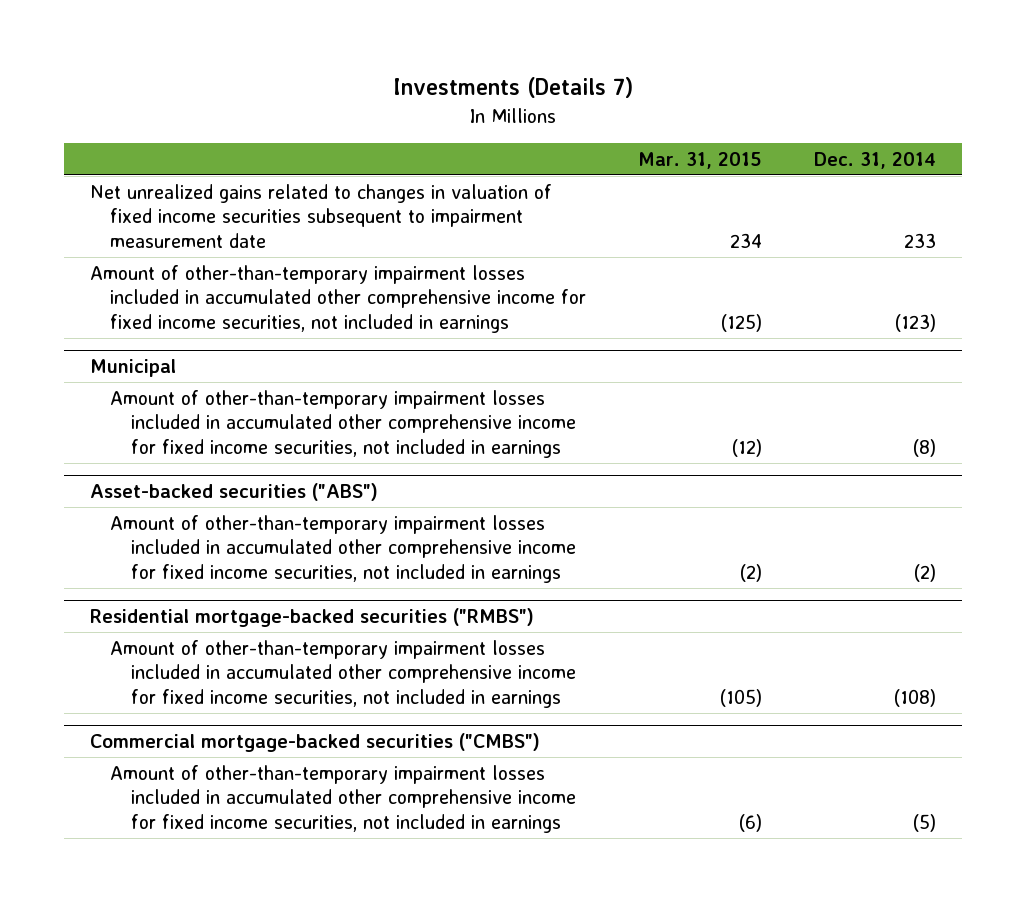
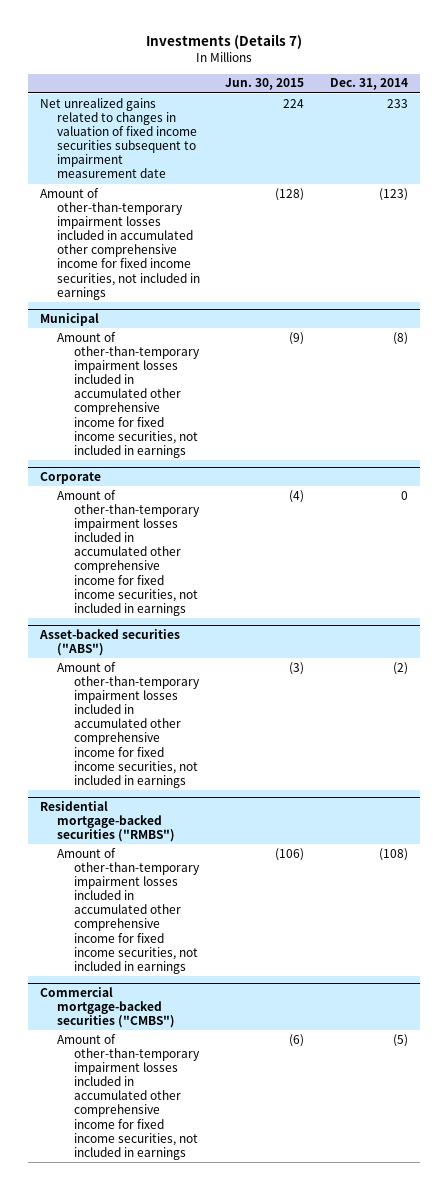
- | Mar. 31, 2015 | Dec. 31, 2014
+ | Jun. 30, 2015 | Dec. 31, 2014
+ Corporate
+ Amount of other-than-temporary impairment losses included in accumulated other comprehensive income for fixed income securities, not included in earnings | (4) | 0

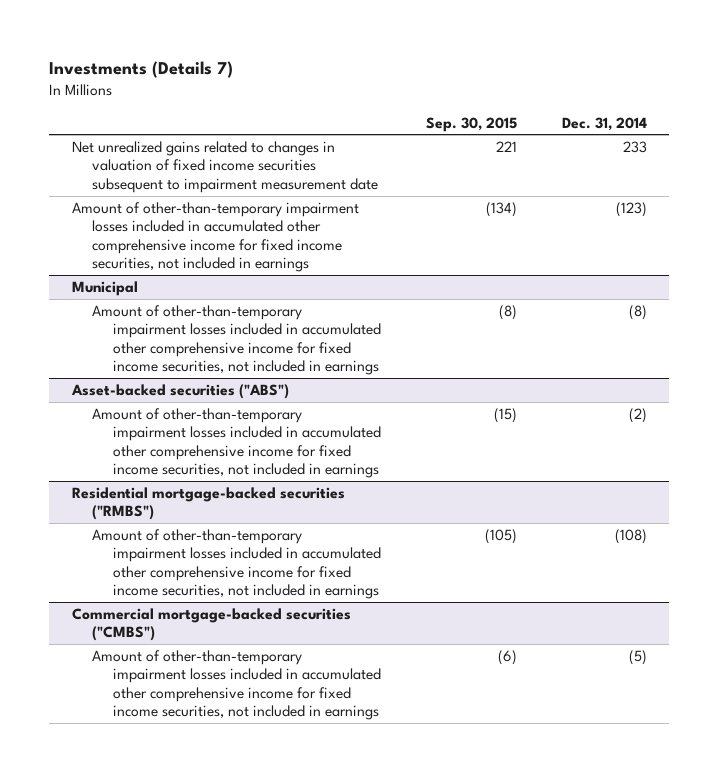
- | Jun. 30, 2015 | Dec. 31, 2014
+ | Sep. 30, 2015 | Dec. 31, 2014
- Corporate
- Amount of other-than-temporary impairment losses included in accumulated other comprehensive income for fixed income securities, not included in earnings | (4) | 0

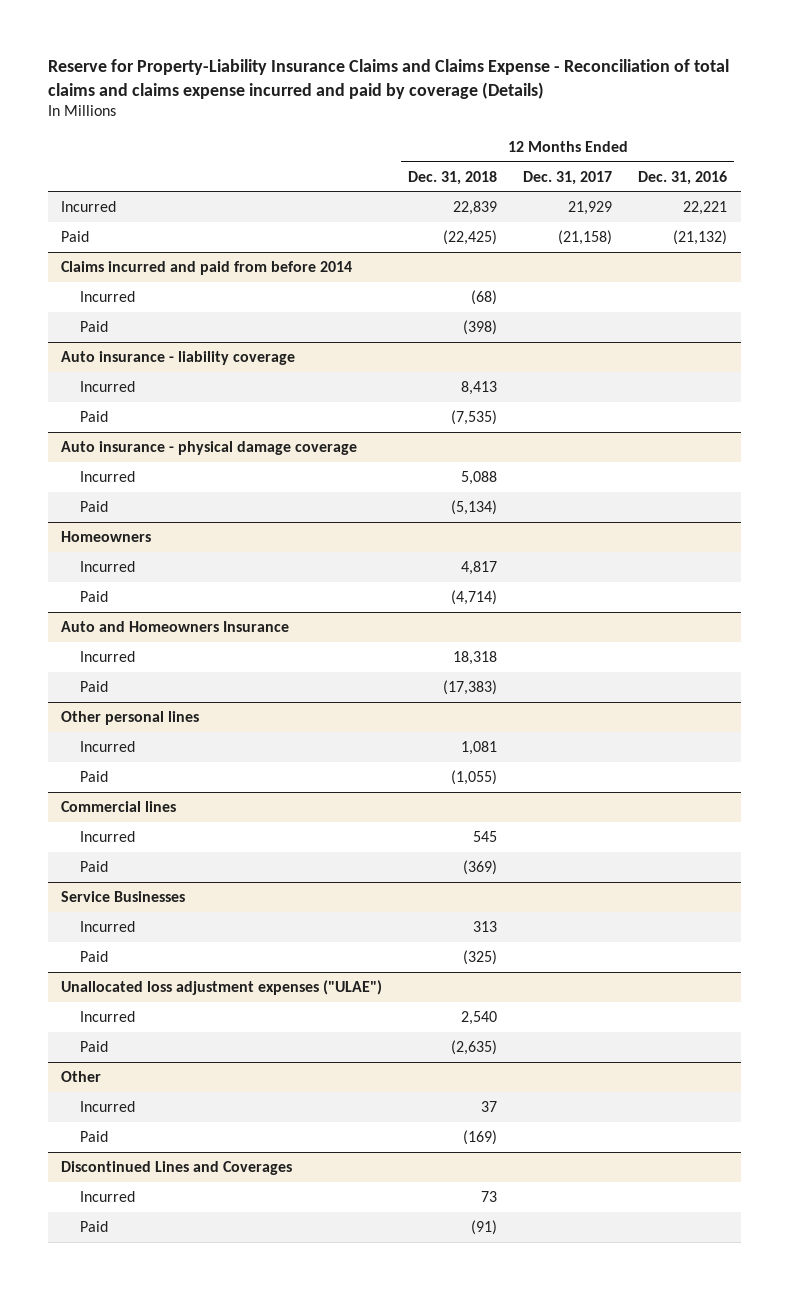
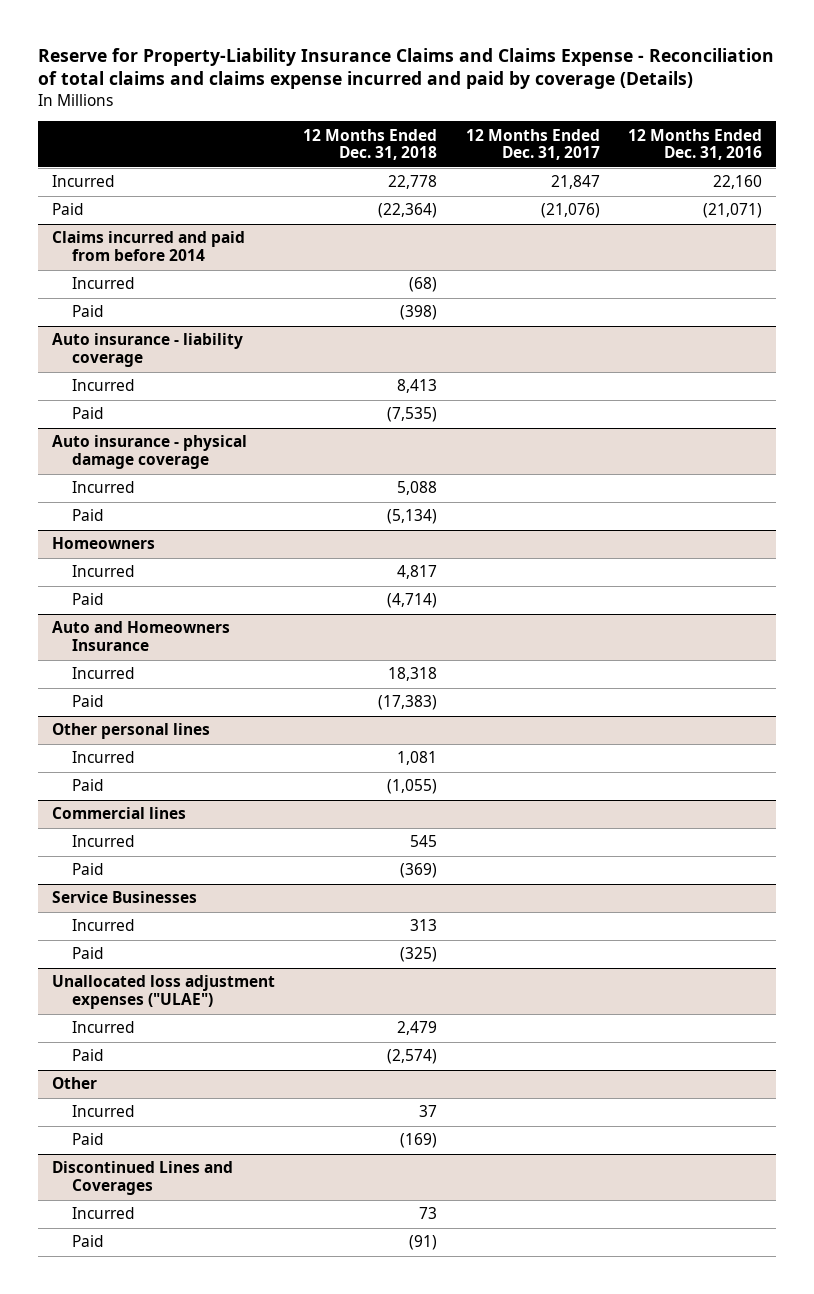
- Incurred | 22,839 | 21,929 | 22,221
- Paid | (22,425) | (21,158) | (21,132)
+ Incurred | 22,778 | 21,847 | 22,160
+ Paid | (22,364) | (21,076) | (21,071)
@ Unallocated loss adjustment expenses ("ULAE")
- Incurred | 2,540 | |
- Paid | (2,635) | |
+ Incurred | 2,479 | |
+ Paid | (2,574) | |

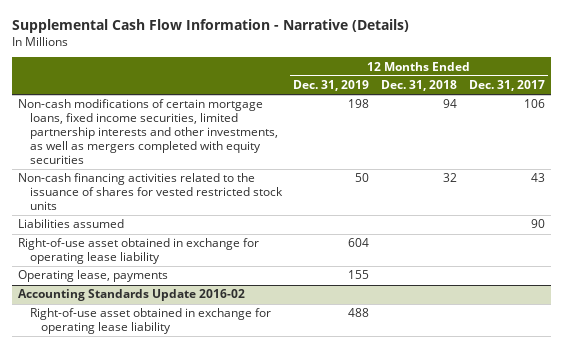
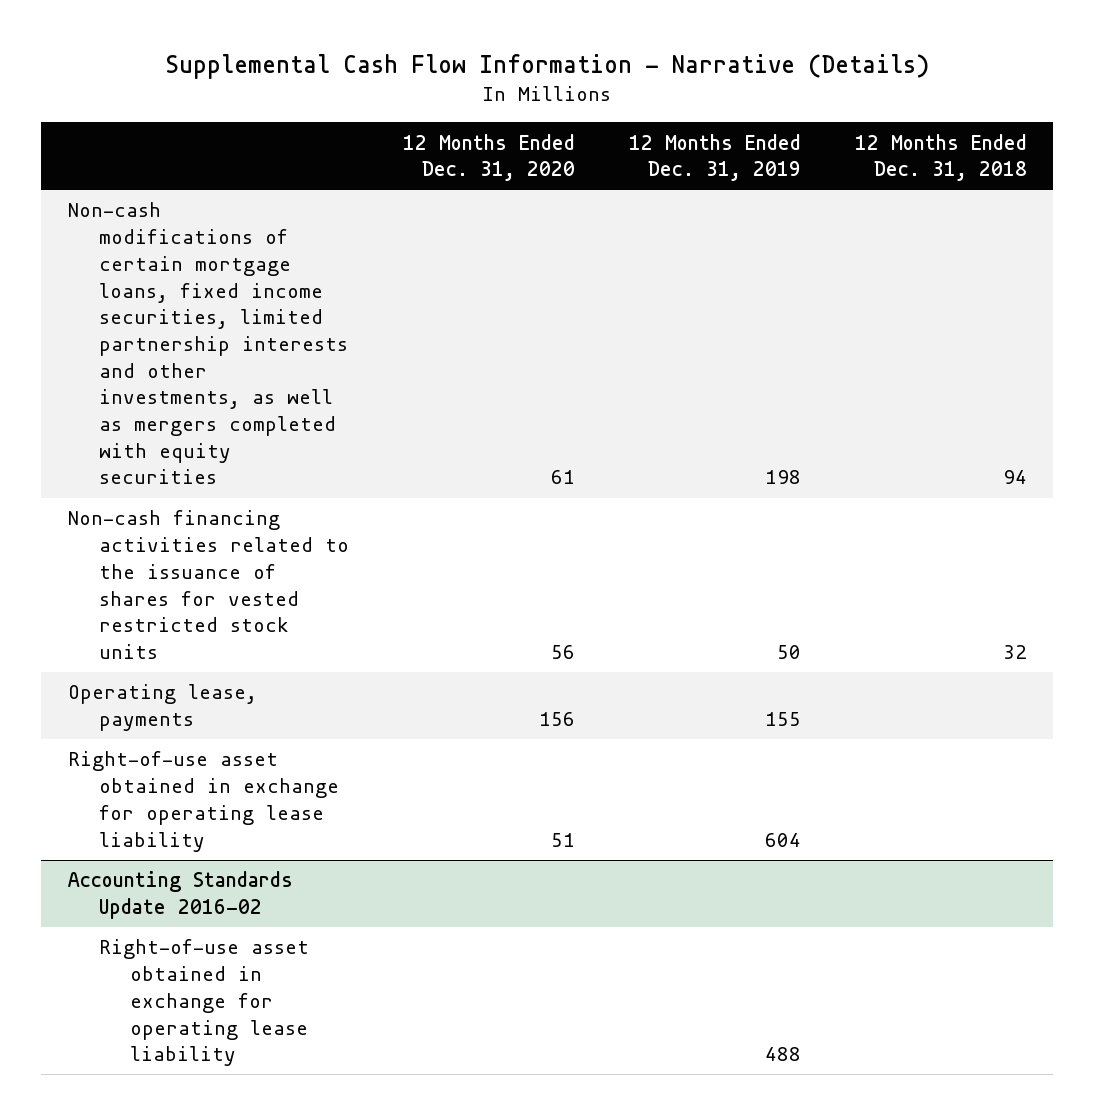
- | 12 Months Ended Dec. 31, 2019 | 12 Months Ended Dec. 31, 2018 | 12 Months Ended Dec. 31, 2017
+ | 12 Months Ended Dec. 31, 2020 | 12 Months Ended Dec. 31, 2019 | 12 Months Ended Dec. 31, 2018
- Liabilities assumed | | | 90
moved down: Right-of-use asset obtained in exchange for operating lease liability | 51 | 604 |

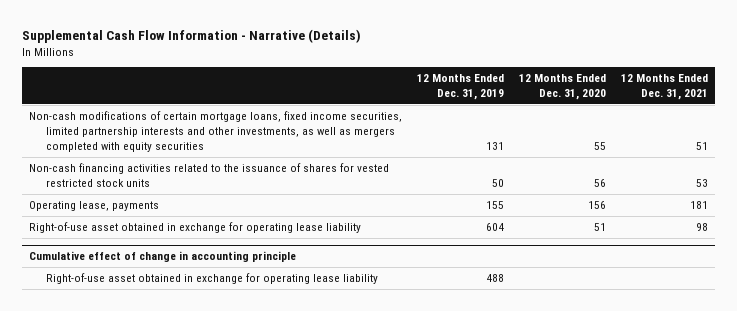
- | 12 Months Ended Dec. 31, 2020 | 12 Months Ended Dec. 31, 2019 | 12 Months Ended Dec. 31, 2018
+ | 12 Months Ended Dec. 31, 2019 | 12 Months Ended Dec. 31, 2020 | 12 Months Ended Dec. 31, 2021
- Non-cash modifications of certain mortgage loans, fixed income securities, limited partnership interests and other investments, as well as mergers completed with equity securities | 61 | 198 | 94
+ Non-cash modifications of certain mortgage loans, fixed income securities, limited partnership interests and other investments, as well as mergers completed with equity securities | 131 | 55 | 51
- Accounting Standards Update 2016-02
+ Cumulative effect of change in accounting principle

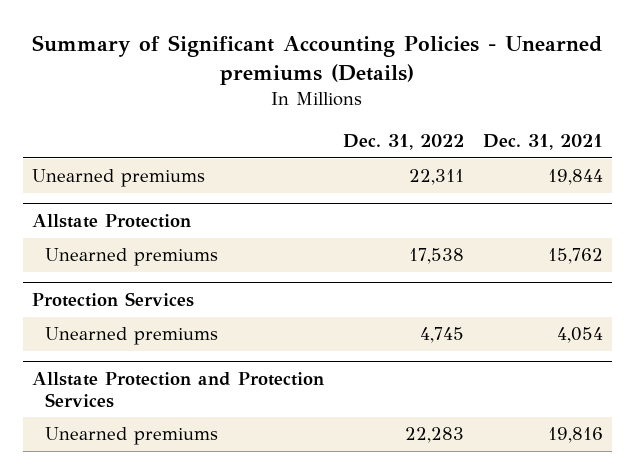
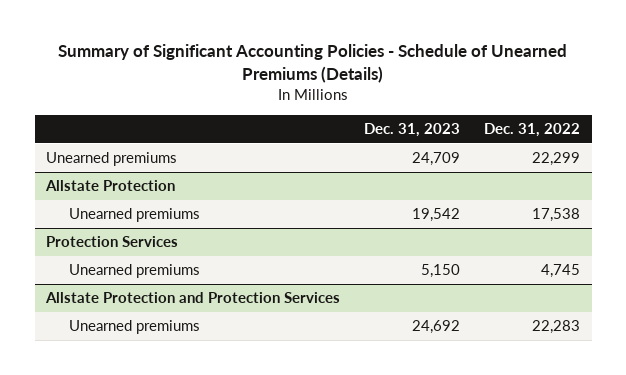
- Summary of Significant Accounting Policies - Unearned premiums (Details)
+ Summary of Significant Accounting Policies - Schedule of Unearned Premiums (Details)
- | Dec. 31, 2022 | Dec. 31, 2021
+ | Dec. 31, 2023 | Dec. 31, 2022
- Unearned premiums | 22,311 | 19,844
+ Unearned premiums | 24,709 | 22,299

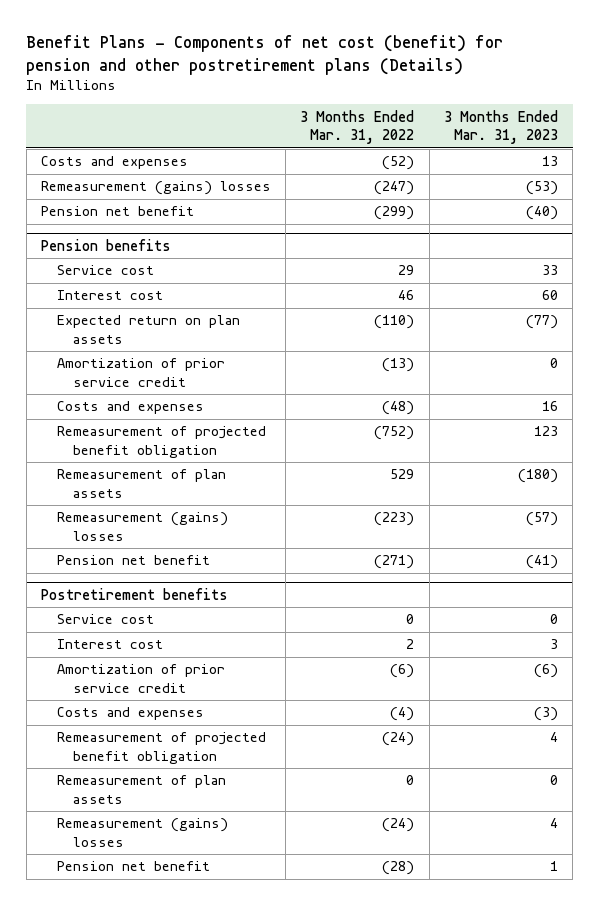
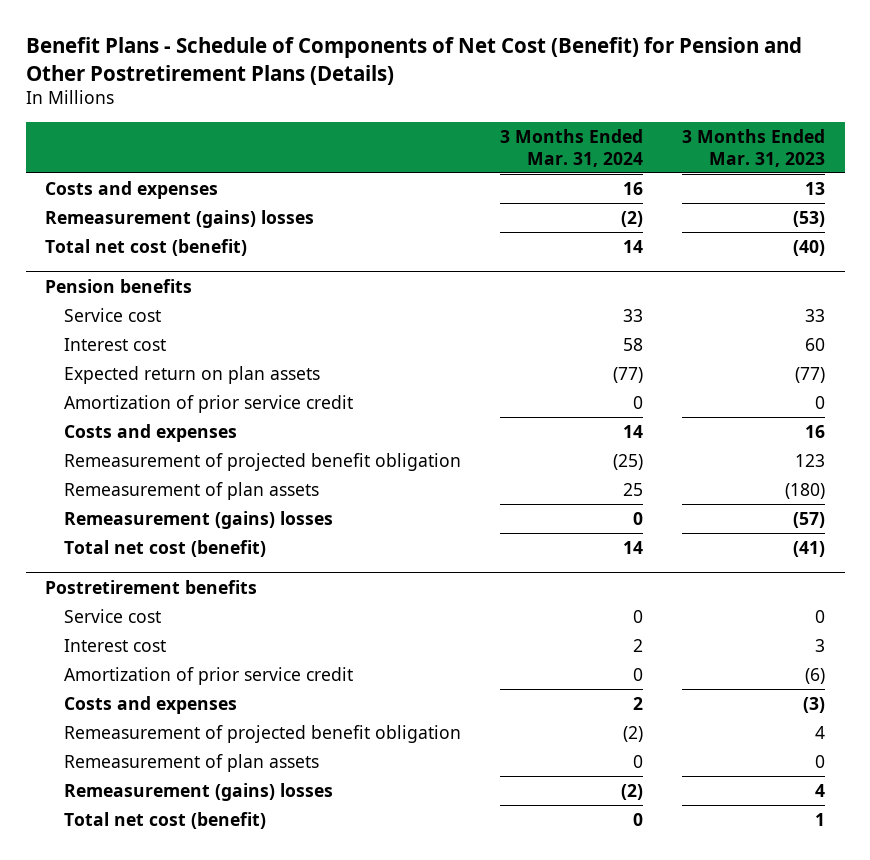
- Benefit Plans - Components of net cost (benefit) for pension and other postretirement plans (Details)
+ Benefit Plans - Schedule of Components of Net Cost (Benefit) for Pension and Other Postretirement Plans (Details)
- | 3 Months Ended Mar. 31, 2022 | 3 Months Ended Mar. 31, 2023
+ | 3 Months Ended Mar. 31, 2024 | 3 Months Ended Mar. 31, 2023
- Pension net benefit | (299) | (40)
+ Total net cost (benefit) | 14 | (40)
@ Pension benefits
- Pension net benefit | (271) | (41)
+ Total net cost (benefit) | 14 | (41)
@ Postretirement benefits
- Pension net benefit | (28) | 1
+ Total net cost (benefit) | 0 | 1

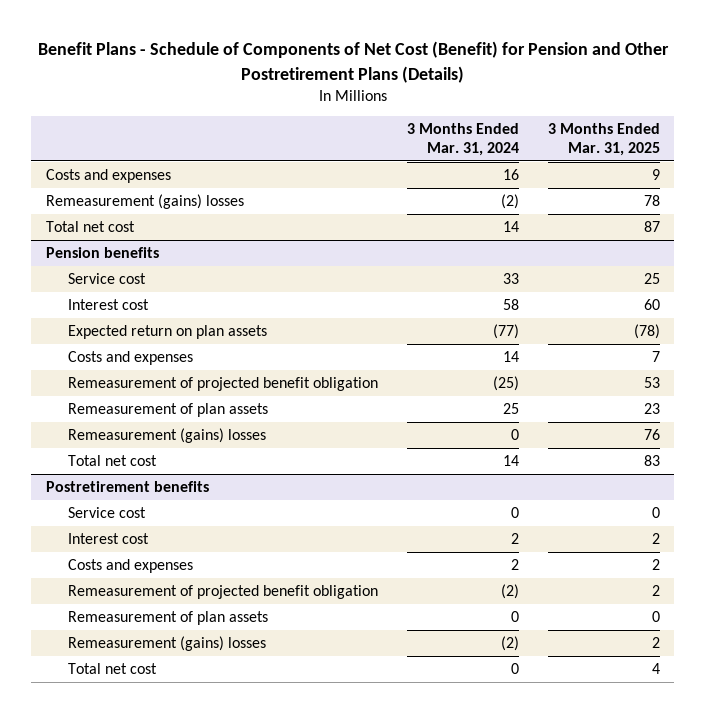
- | 3 Months Ended Mar. 31, 2024 | 3 Months Ended Mar. 31, 2023
+ | 3 Months Ended Mar. 31, 2024 | 3 Months Ended Mar. 31, 2025
- Total net cost (benefit) | 14 | (40)
+ Total net cost | 14 | 87
@ Pension benefits
- Amortization of prior service credit | 0 | 0
- Total net cost (benefit) | 14 | (41)
+ Total net cost | 14 | 83
@ Postretirement benefits
- Amortization of prior service credit | 0 | (6)
- Total net cost (benefit) | 0 | 1
+ Total net cost | 0 | 4

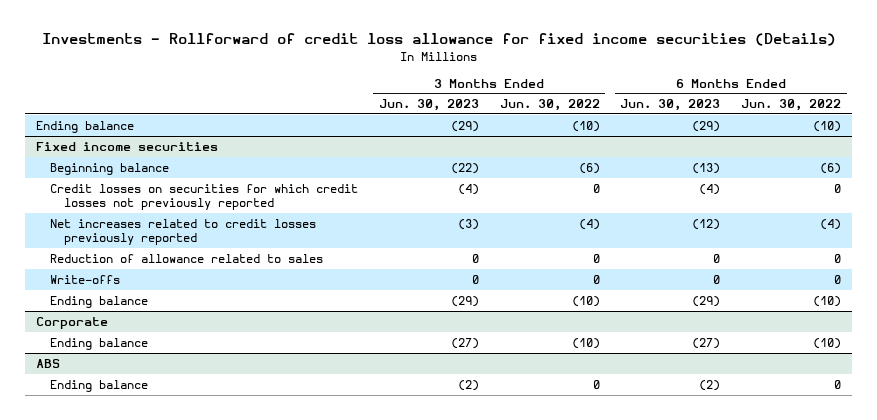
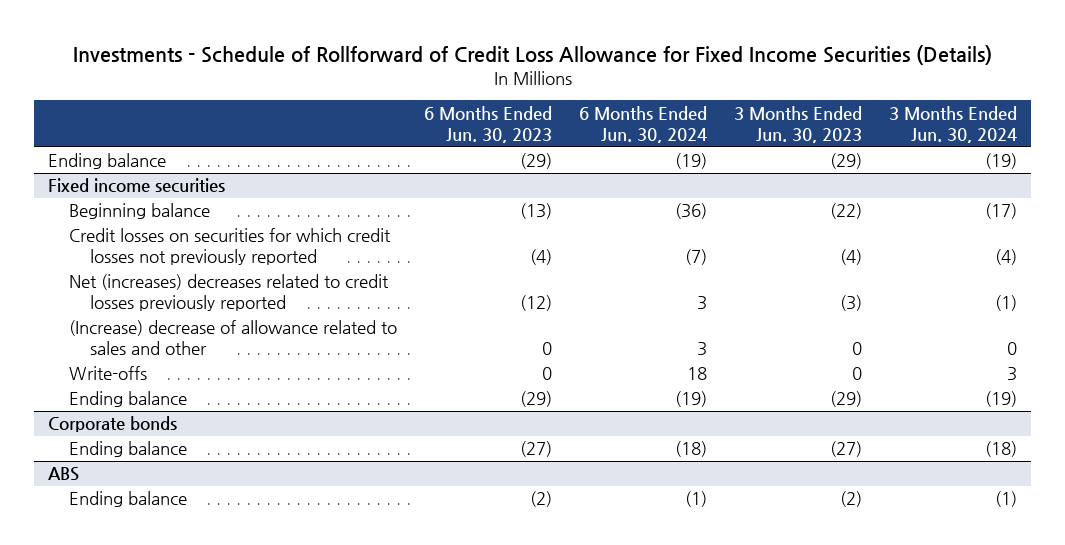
- Investments - Rollforward of credit loss allowance for fixed income securities (Details)
+ Investments - Schedule of Rollforward of Credit Loss Allowance for Fixed Income Securities (Details)
- | 3 Months Ended Jun. 30, 2023 | 3 Months Ended Jun. 30, 2022 | 6 Months Ended Jun. 30, 2023 | 6 Months Ended Jun. 30, 2022
+ | 6 Months Ended Jun. 30, 2023 | 6 Months Ended Jun. 30, 2024 | 3 Months Ended Jun. 30, 2023 | 3 Months Ended Jun. 30, 2024
@ Fixed income securities
- Net increases related to credit losses previously reported | (3) | (4) | (12) | (4)
- Reduction of allowance related to sales | 0 | 0 | 0 | 0
+ Net (increases) decreases related to credit losses previously reported | (12) | 3 | (3) | (1)
+ (Increase) decrease of allowance related to sales and other | 0 | 3 | 0 | 0
- Corporate
+ Corporate bonds

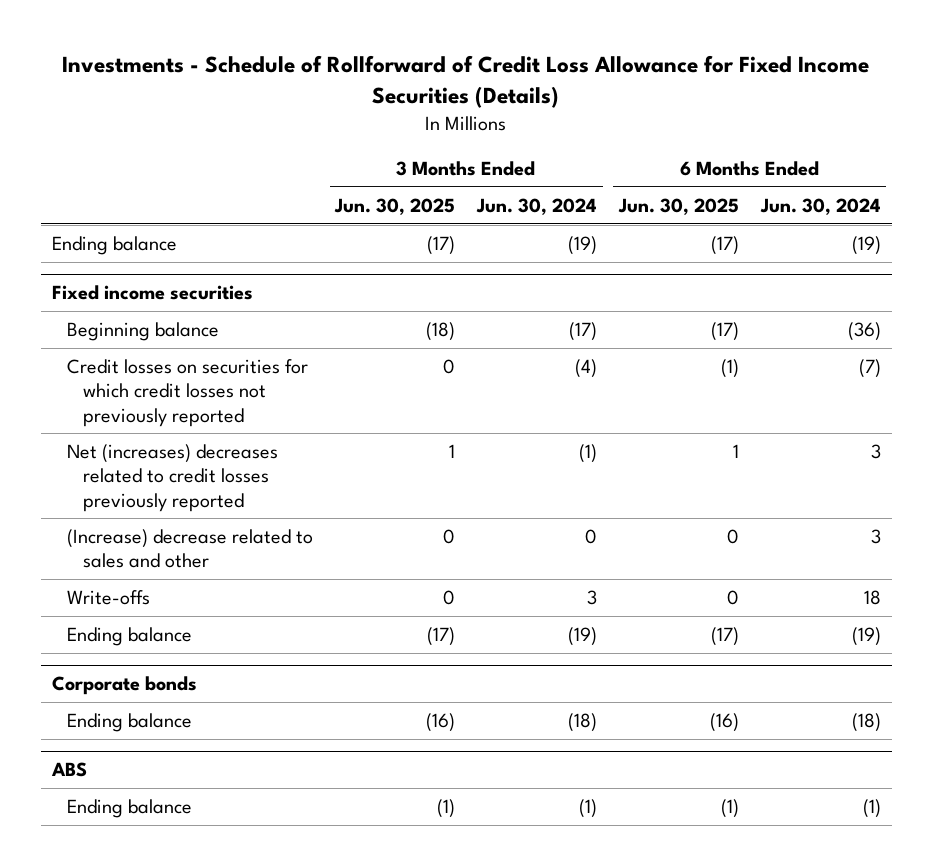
- | 6 Months Ended Jun. 30, 2023 | 6 Months Ended Jun. 30, 2024 | 3 Months Ended Jun. 30, 2023 | 3 Months Ended Jun. 30, 2024
+ | 3 Months Ended Jun. 30, 2025 | 3 Months Ended Jun. 30, 2024 | 6 Months Ended Jun. 30, 2025 | 6 Months Ended Jun. 30, 2024
@ Fixed income securities
- (Increase) decrease of allowance related to sales and other | 0 | 3 | 0 | 0
+ (Increase) decrease related to sales and other | 0 | 0 | 0 | 3

